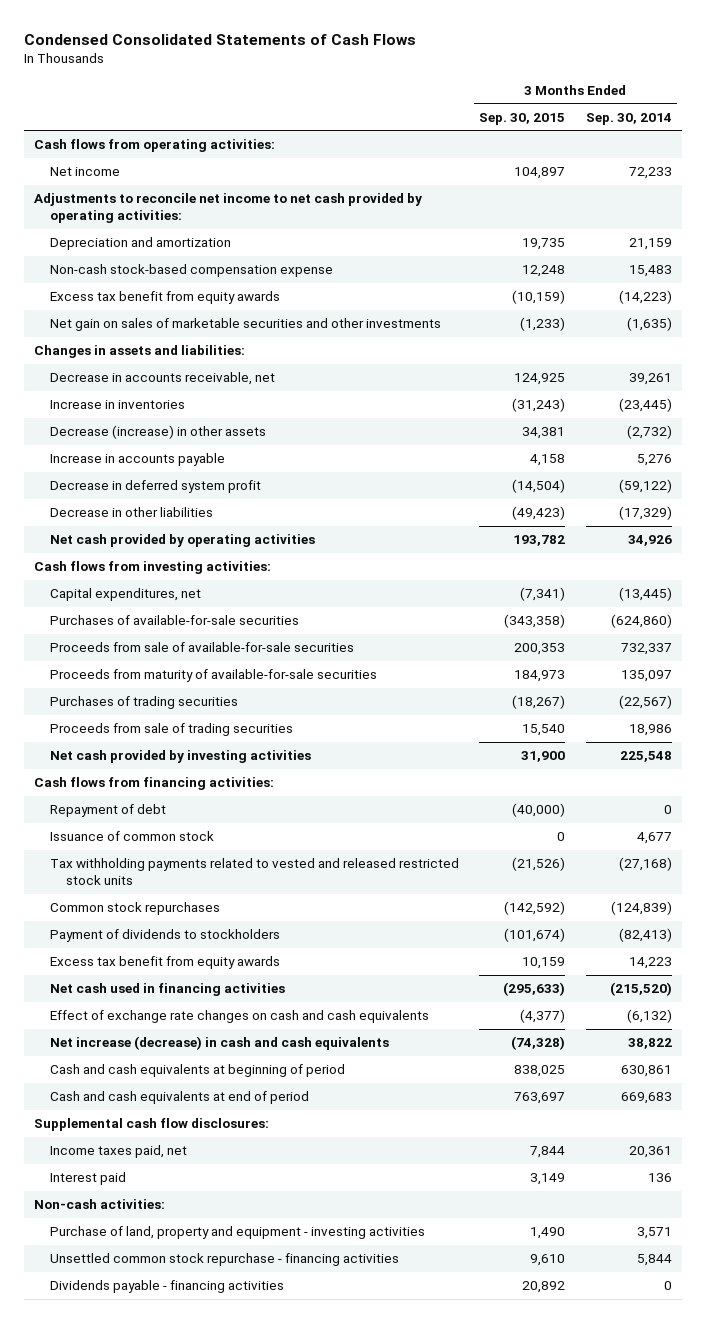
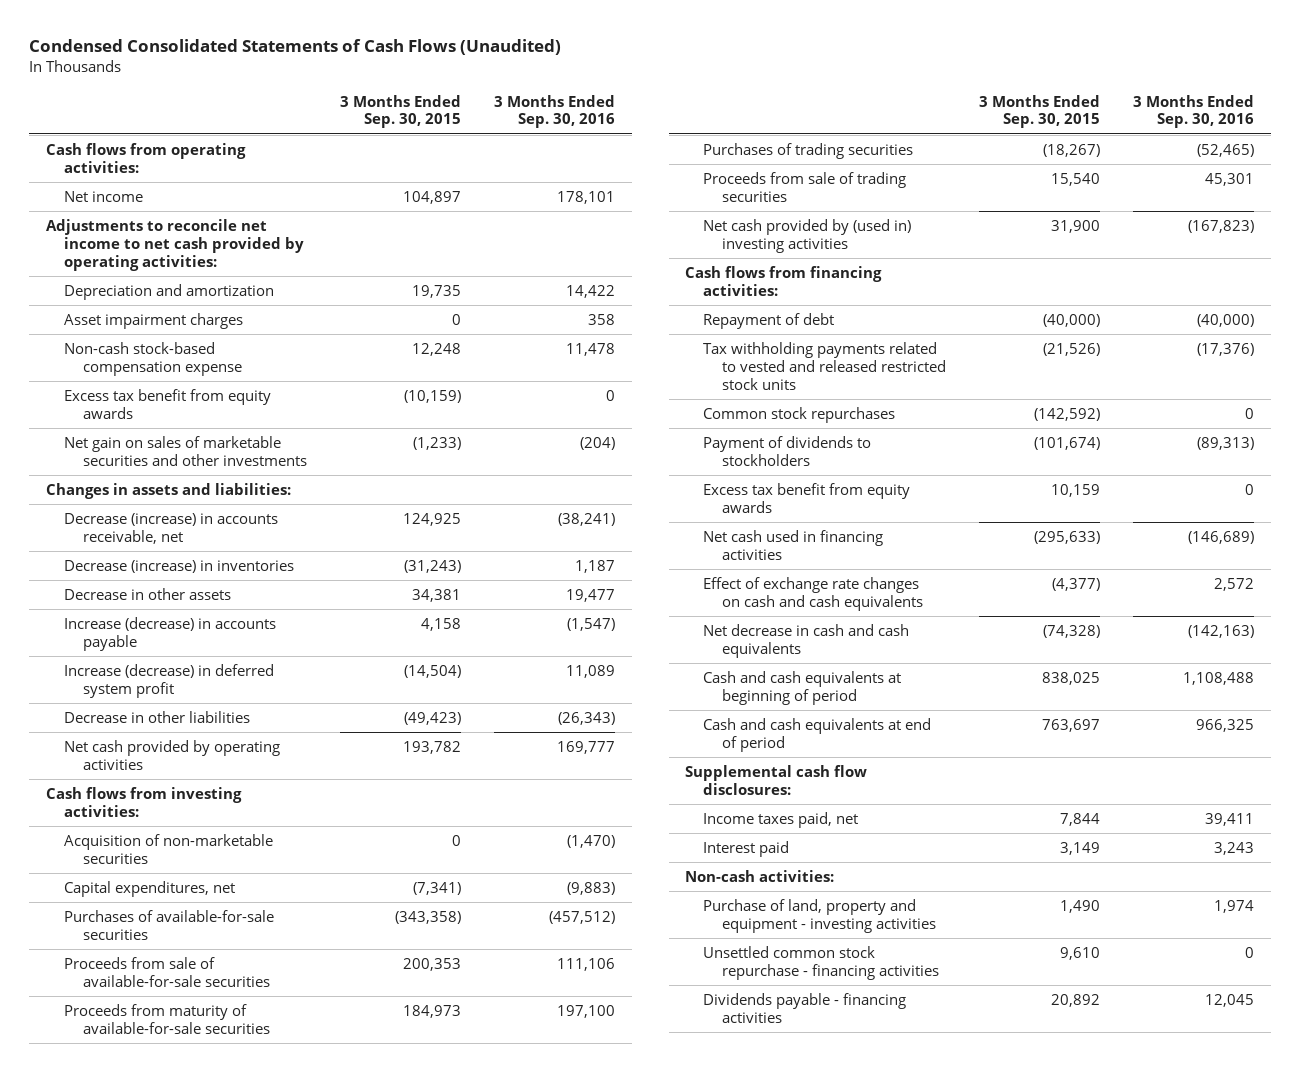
- Condensed Consolidated Statements of Cash Flows
+ Condensed Consolidated Statements of Cash Flows (Unaudited)
- | 3 Months Ended Sep. 30, 2015 | 3 Months Ended Sep. 30, 2014
+ | 3 Months Ended Sep. 30, 2015 | 3 Months Ended Sep. 30, 2016
+ Asset impairment charges | 0 | 358
- Decrease in accounts receivable, net | 124,925 | 39,261
- Increase in inventories | (31,243) | (23,445)
- Decrease (increase) in other assets | 34,381 | (2,732)
- Increase in accounts payable | 4,158 | 5,276
- Decrease in deferred system profit | (14,504) | (59,122)
+ Decrease (increase) in accounts receivable, net | 124,925 | (38,241)
+ Decrease (increase) in inventories | (31,243) | 1,187
+ Decrease in other assets | 34,381 | 19,477
+ Increase (decrease) in accounts payable | 4,158 | (1,547)
+ Increase (decrease) in deferred system profit | (14,504) | 11,089
+ Acquisition of non-marketable securities | 0 | (1,470)
- Net cash provided by investing activities | 31,900 | 225,548
+ Net cash provided by (used in) investing activities | 31,900 | (167,823)
- Issuance of common stock | 0 | 4,677
- Net increase (decrease) in cash and cash equivalents | (74,328) | 38,822
+ Net decrease in cash and cash equivalents | (74,328) | (142,163)

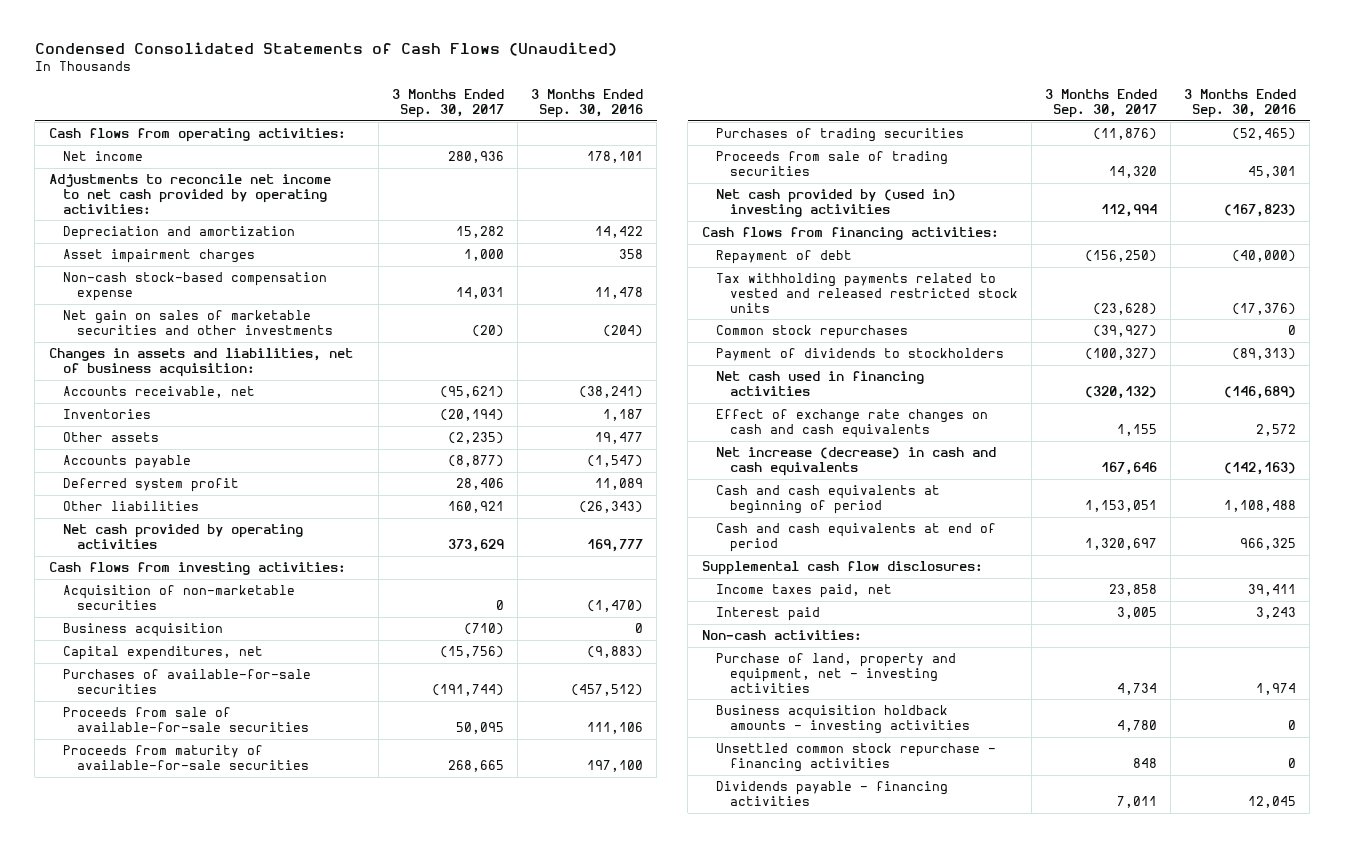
- | 3 Months Ended Sep. 30, 2015 | 3 Months Ended Sep. 30, 2016
+ | 3 Months Ended Sep. 30, 2017 | 3 Months Ended Sep. 30, 2016
- Excess tax benefit from equity awards | (10,159) | 0
- Changes in assets and liabilities:
- Decrease (increase) in accounts receivable, net | 124,925 | (38,241)
- Decrease (increase) in inventories | (31,243) | 1,187
- Decrease in other assets | 34,381 | 19,477
- Increase (decrease) in accounts payable | 4,158 | (1,547)
- Increase (decrease) in deferred system profit | (14,504) | 11,089
- Decrease in other liabilities | (49,423) | (26,343)
+ Changes in assets and liabilities, net of business acquisition:
+ Accounts receivable, net | (95,621) | (38,241)
+ Inventories | (20,194) | 1,187
+ Other assets | (2,235) | 19,477
+ Accounts payable | (8,877) | (1,547)
+ Deferred system profit | 28,406 | 11,089
+ Other liabilities | 160,921 | (26,343)
+ Business acquisition | (710) | 0
- Excess tax benefit from equity awards | 10,159 | 0
- Net decrease in cash and cash equivalents | (74,328) | (142,163)
+ Net increase (decrease) in cash and cash equivalents | 167,646 | (142,163)
- Purchase of land, property and equipment - investing activities | 1,490 | 1,974
+ Purchase of land, property and equipment, net - investing activities | 4,734 | 1,974
+ Business acquisition holdback amounts - investing activities | 4,780 | 0

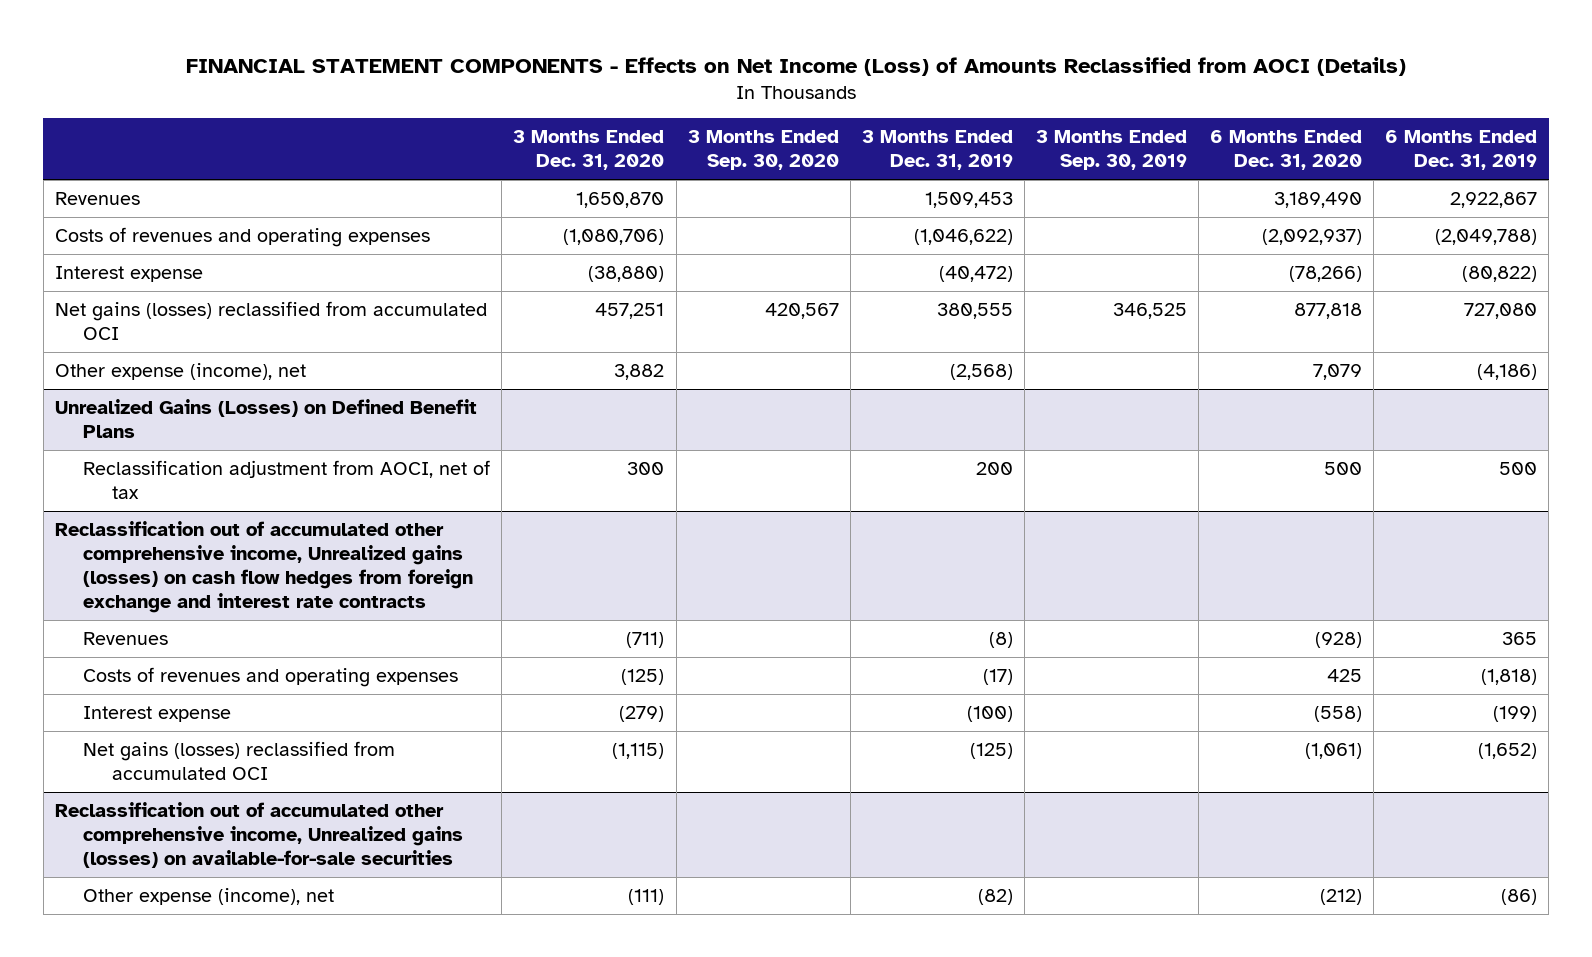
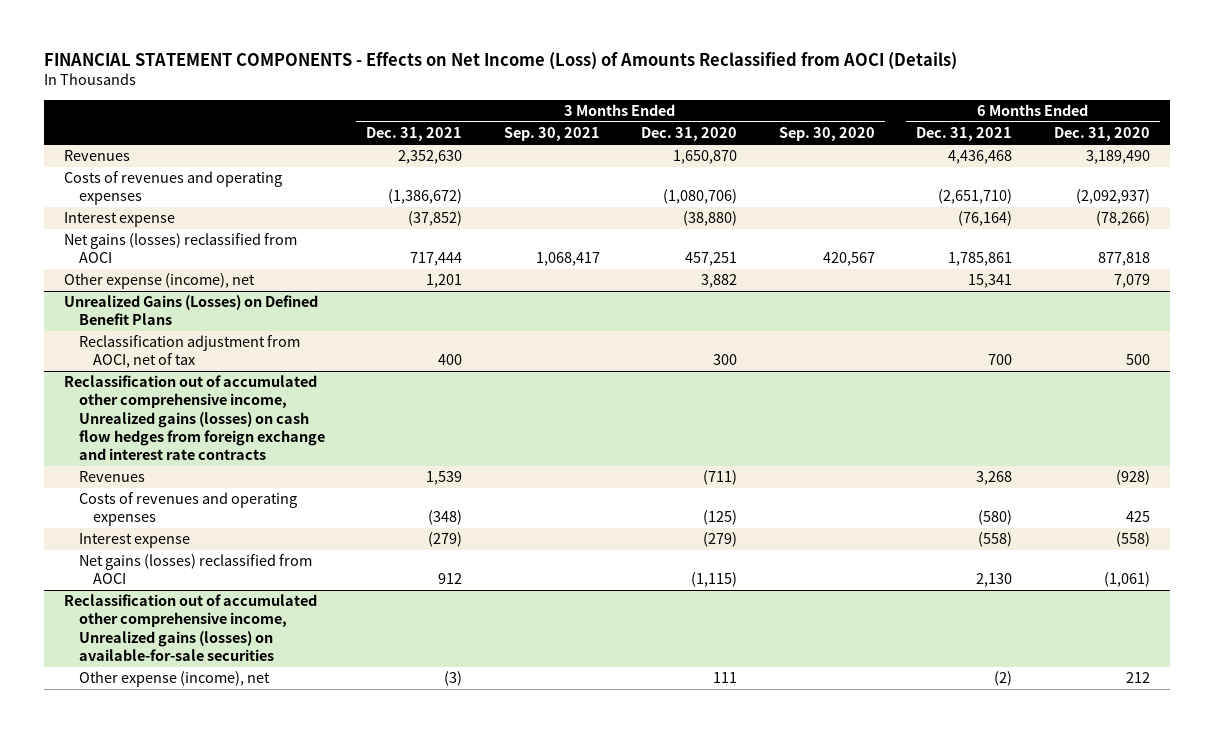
- | 3 Months Ended Dec. 31, 2020 | 3 Months Ended Sep. 30, 2020 | 3 Months Ended Dec. 31, 2019 | 3 Months Ended Sep. 30, 2019 | 6 Months Ended Dec. 31, 2020 | 6 Months Ended Dec. 31, 2019
+ | 3 Months Ended Dec. 31, 2021 | 3 Months Ended Sep. 30, 2021 | 3 Months Ended Dec. 31, 2020 | 3 Months Ended Sep. 30, 2020 | 6 Months Ended Dec. 31, 2021 | 6 Months Ended Dec. 31, 2020
- Net gains (losses) reclassified from accumulated OCI | 457,251 | 420,567 | 380,555 | 346,525 | 877,818 | 727,080
+ Net gains (losses) reclassified from AOCI | 717,444 | 1,068,417 | 457,251 | 420,567 | 1,785,861 | 877,818
@ Reclassification out of accumulated other comprehensive income, Unrealized gains (losses) on cash flow hedges from foreign exchange and interest rate contracts
- Net gains (losses) reclassified from accumulated OCI | (1,115) | | (125) | | (1,061) | (1,652)
+ Net gains (losses) reclassified from AOCI | 912 | | (1,115) | | 2,130 | (1,061)
@ Reclassification out of accumulated other comprehensive income, Unrealized gains (losses) on available-for-sale securities
- Other expense (income), net | (111) | | (82) | | (212) | (86)
+ Other expense (income), net | (3) | | 111 | | (2) | 212

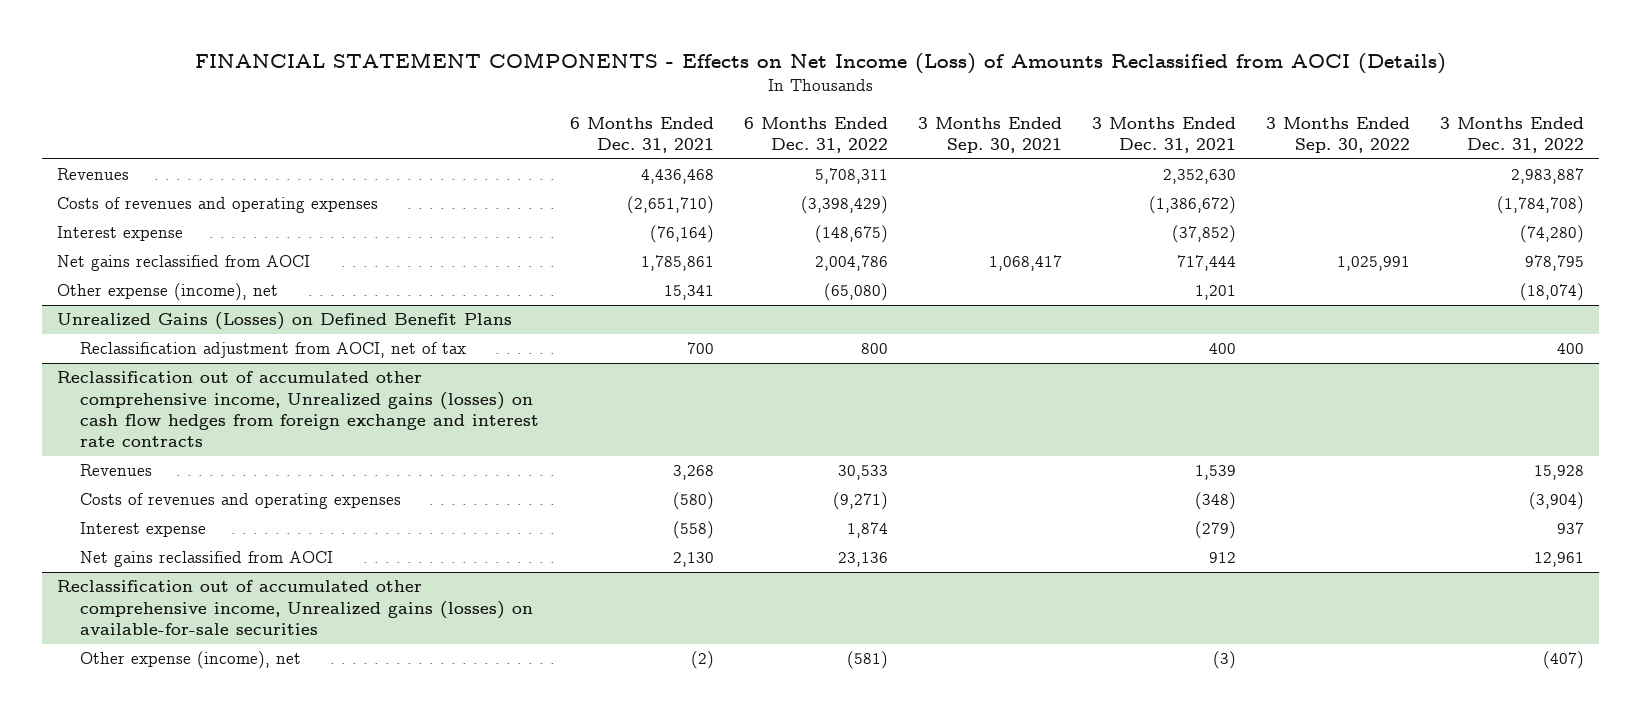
- | 3 Months Ended Dec. 31, 2021 | 3 Months Ended Sep. 30, 2021 | 3 Months Ended Dec. 31, 2020 | 3 Months Ended Sep. 30, 2020 | 6 Months Ended Dec. 31, 2021 | 6 Months Ended Dec. 31, 2020
+ | 6 Months Ended Dec. 31, 2021 | 6 Months Ended Dec. 31, 2022 | 3 Months Ended Sep. 30, 2021 | 3 Months Ended Dec. 31, 2021 | 3 Months Ended Sep. 30, 2022 | 3 Months Ended Dec. 31, 2022
- Net gains (losses) reclassified from AOCI | 717,444 | 1,068,417 | 457,251 | 420,567 | 1,785,861 | 877,818
+ Net gains reclassified from AOCI | 1,785,861 | 2,004,786 | 1,068,417 | 717,444 | 1,025,991 | 978,795
@ Reclassification out of accumulated other comprehensive income, Unrealized gains (losses) on cash flow hedges from foreign exchange and interest rate contracts
- Net gains (losses) reclassified from AOCI | 912 | | (1,115) | | 2,130 | (1,061)
+ Net gains reclassified from AOCI | 2,130 | 23,136 | | 912 | | 12,961

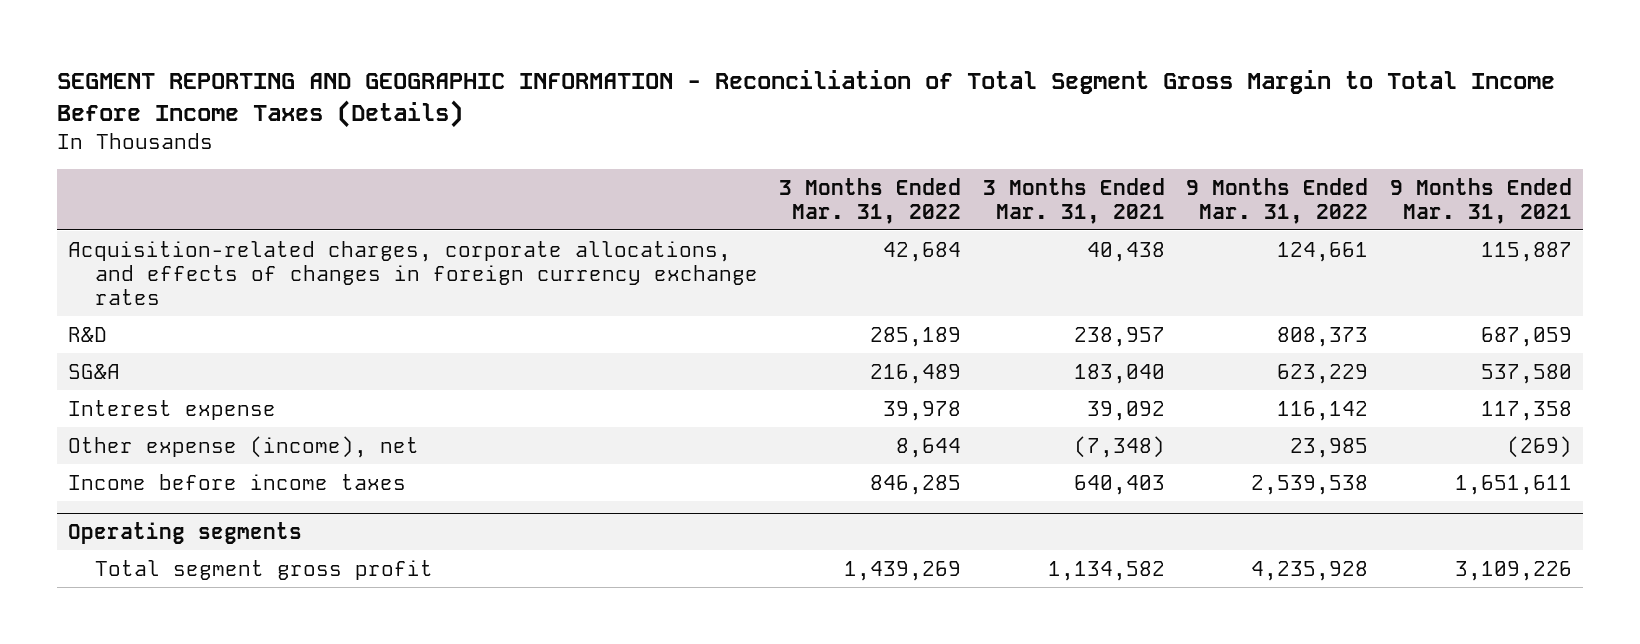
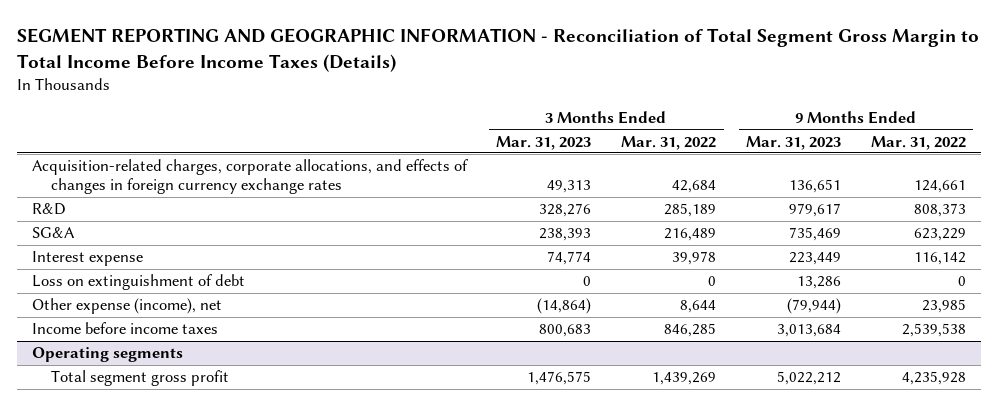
- | 3 Months Ended Mar. 31, 2022 | 3 Months Ended Mar. 31, 2021 | 9 Months Ended Mar. 31, 2022 | 9 Months Ended Mar. 31, 2021
+ | 3 Months Ended Mar. 31, 2023 | 3 Months Ended Mar. 31, 2022 | 9 Months Ended Mar. 31, 2023 | 9 Months Ended Mar. 31, 2022
+ Loss on extinguishment of debt | 0 | 0 | 13,286 | 0

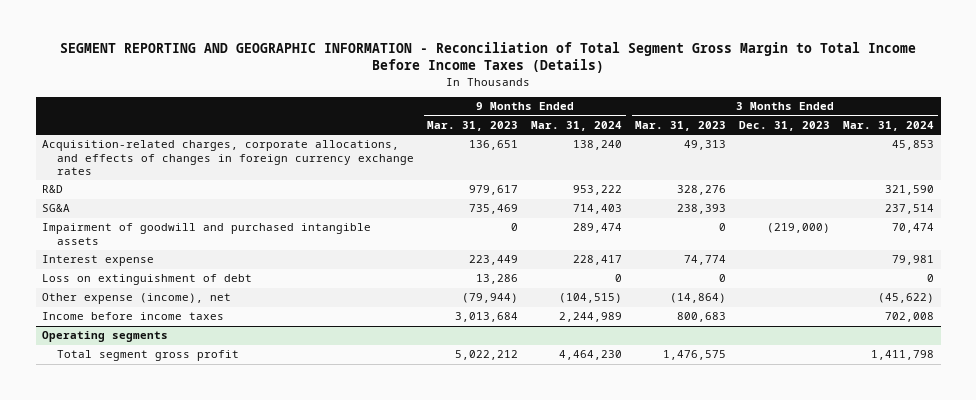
- | 3 Months Ended Mar. 31, 2023 | 3 Months Ended Mar. 31, 2022 | 9 Months Ended Mar. 31, 2023 | 9 Months Ended Mar. 31, 2022
+ | 9 Months Ended Mar. 31, 2023 | 9 Months Ended Mar. 31, 2024 | 3 Months Ended Mar. 31, 2023 | 3 Months Ended Dec. 31, 2023 | 3 Months Ended Mar. 31, 2024
+ Impairment of goodwill and purchased intangible assets | 0 | 289,474 | 0 | (219,000) | 70,474

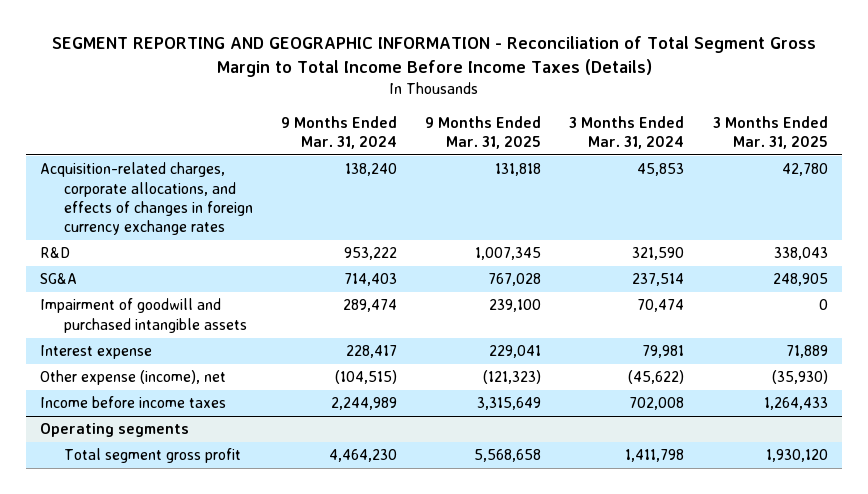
- | 9 Months Ended Mar. 31, 2023 | 9 Months Ended Mar. 31, 2024 | 3 Months Ended Mar. 31, 2023 | 3 Months Ended Dec. 31, 2023 | 3 Months Ended Mar. 31, 2024
+ | 9 Months Ended Mar. 31, 2024 | 9 Months Ended Mar. 31, 2025 | 3 Months Ended Mar. 31, 2024 | 3 Months Ended Mar. 31, 2025
- Loss on extinguishment of debt | 13,286 | 0 | 0 | | 0

